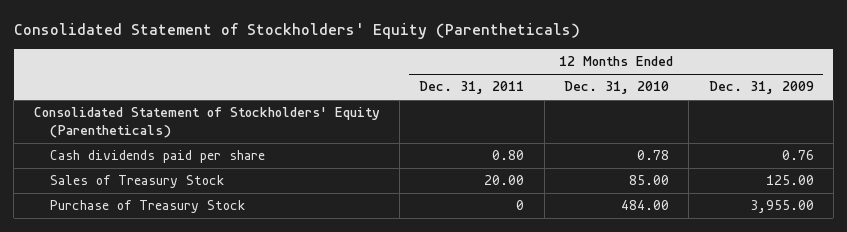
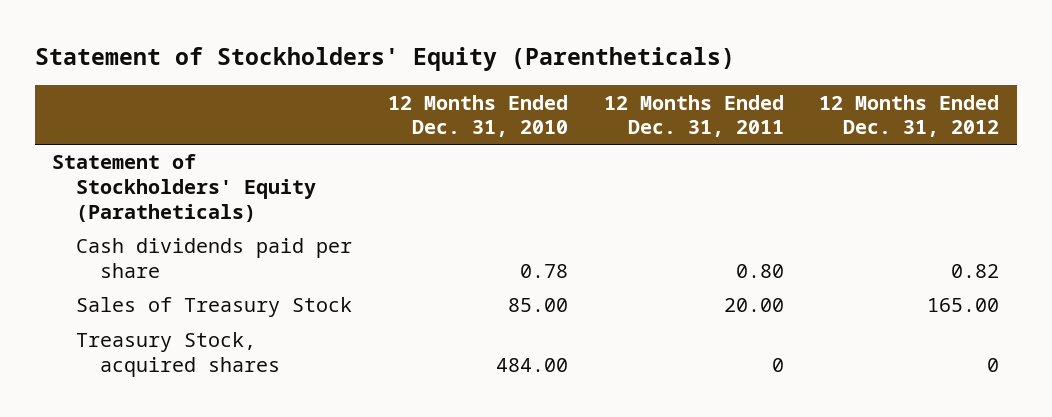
- Consolidated Statement of Stockholders' Equity (Parentheticals)
+ Statement of Stockholders' Equity (Parentheticals)
- | 12 Months Ended Dec. 31, 2011 | 12 Months Ended Dec. 31, 2010 | 12 Months Ended Dec. 31, 2009
+ | 12 Months Ended Dec. 31, 2010 | 12 Months Ended Dec. 31, 2011 | 12 Months Ended Dec. 31, 2012
- Consolidated Statement of Stockholders' Equity (Parentheticals)
+ Statement of Stockholders' Equity (Paratheticals)
- Purchase of Treasury Stock | 0 | 484.00 | 3,955.00
+ Treasury Stock, acquired shares | 484.00 | 0 | 0

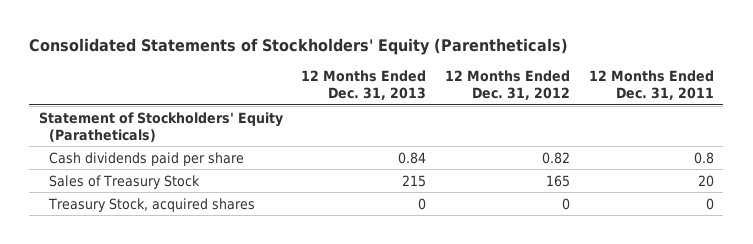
- Statement of Stockholders' Equity (Parentheticals)
+ Consolidated Statements of Stockholders' Equity (Parentheticals)
- | 12 Months Ended Dec. 31, 2010 | 12 Months Ended Dec. 31, 2011 | 12 Months Ended Dec. 31, 2012
+ | 12 Months Ended Dec. 31, 2013 | 12 Months Ended Dec. 31, 2012 | 12 Months Ended Dec. 31, 2011
- Cash dividends paid per share | 0.78 | 0.80 | 0.82
- Sales of Treasury Stock | 85.00 | 20.00 | 165.00
+ Cash dividends paid per share | 0.84 | 0.82 | 0.8
+ Sales of Treasury Stock | 215 | 165 | 20

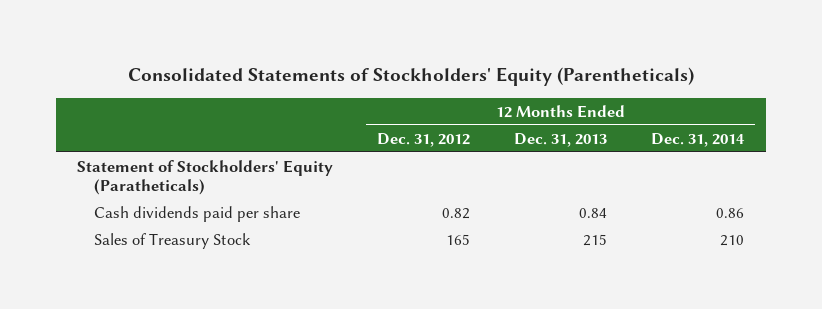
- | 12 Months Ended Dec. 31, 2013 | 12 Months Ended Dec. 31, 2012 | 12 Months Ended Dec. 31, 2011
+ | 12 Months Ended Dec. 31, 2012 | 12 Months Ended Dec. 31, 2013 | 12 Months Ended Dec. 31, 2014
- Treasury Stock, acquired shares | 0 | 0 | 0

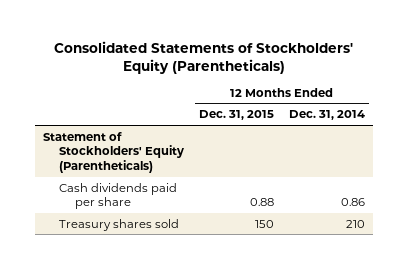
- | 12 Months Ended Dec. 31, 2012 | 12 Months Ended Dec. 31, 2013 | 12 Months Ended Dec. 31, 2014
+ | 12 Months Ended Dec. 31, 2015 | 12 Months Ended Dec. 31, 2014
- Statement of Stockholders' Equity (Paratheticals)
+ Statement of Stockholders' Equity (Parentheticals)
- Sales of Treasury Stock | 165 | 215 | 210
+ Treasury shares sold | 150 | 210

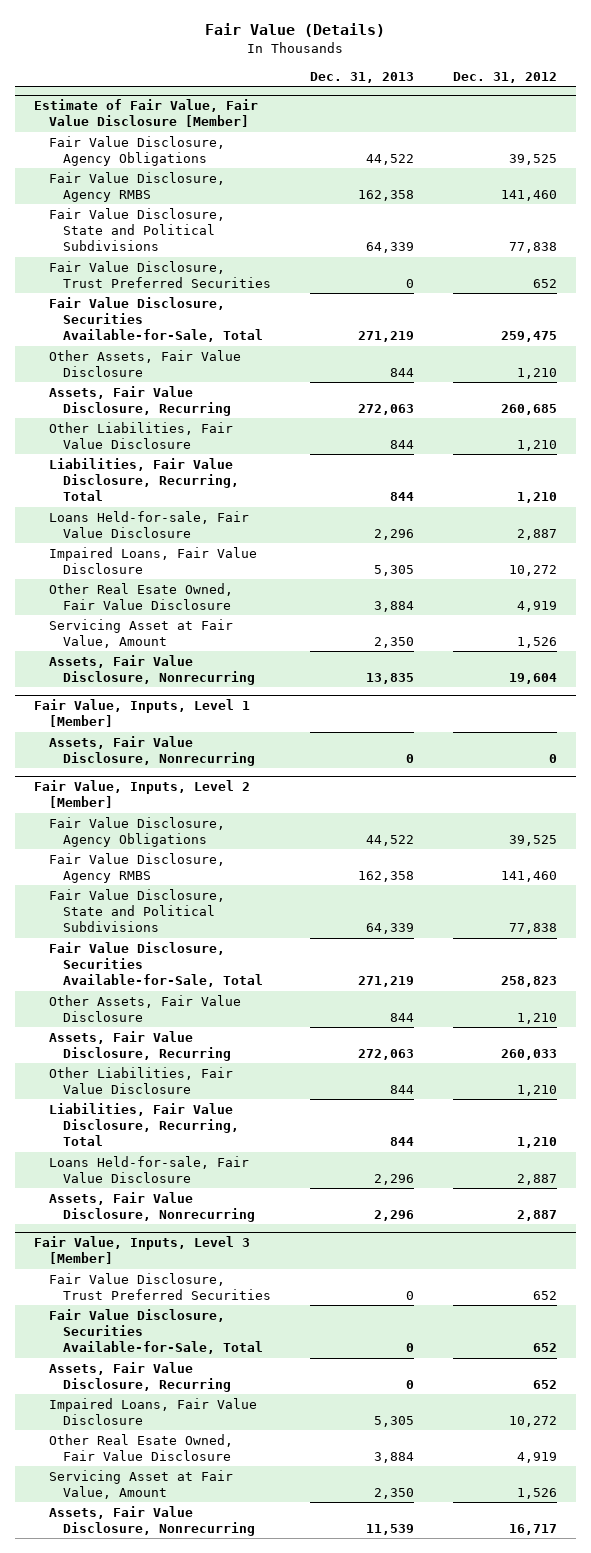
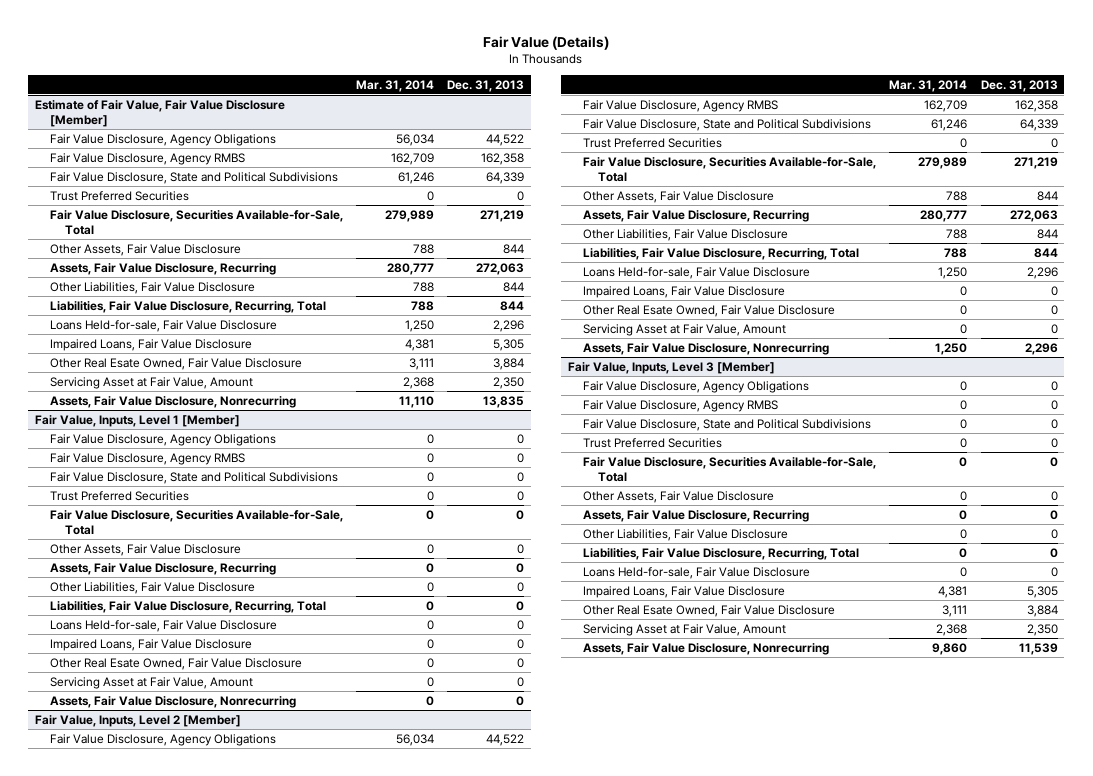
- | Dec. 31, 2013 | Dec. 31, 2012
+ | Mar. 31, 2014 | Dec. 31, 2013
@ Estimate of Fair Value, Fair Value Disclosure [Member]
- Fair Value Disclosure, Trust Preferred Securities | 0 | 652
+ Trust Preferred Securities | 0 | 0
@ Fair Value, Inputs, Level 1 [Member]
+ Fair Value Disclosure, Agency Obligations | 0 | 0
+ Fair Value Disclosure, Agency RMBS | 0 | 0
+ Fair Value Disclosure, State and Political Subdivisions | 0 | 0
+ Trust Preferred Securities | 0 | 0
+ Fair Value Disclosure, Securities Available-for-Sale, Total | 0 | 0
+ Other Assets, Fair Value Disclosure | 0 | 0
+ Assets, Fair Value Disclosure, Recurring | 0 | 0
+ Other Liabilities, Fair Value Disclosure | 0 | 0
+ Liabilities, Fair Value Disclosure, Recurring, Total | 0 | 0
+ Loans Held-for-sale, Fair Value Disclosure | 0 | 0
+ Impaired Loans, Fair Value Disclosure | 0 | 0
+ Other Real Esate Owned, Fair Value Disclosure | 0 | 0
+ Servicing Asset at Fair Value, Amount | 0 | 0
@ Fair Value, Inputs, Level 2 [Member]
+ Trust Preferred Securities | 0 | 0
+ Impaired Loans, Fair Value Disclosure | 0 | 0
+ Other Real Esate Owned, Fair Value Disclosure | 0 | 0
+ Servicing Asset at Fair Value, Amount | 0 | 0
@ Fair Value, Inputs, Level 3 [Member]
- Fair Value Disclosure, Trust Preferred Securities | 0 | 652
+ Fair Value Disclosure, Agency Obligations | 0 | 0
+ Fair Value Disclosure, Agency RMBS | 0 | 0
+ Fair Value Disclosure, State and Political Subdivisions | 0 | 0
+ Trust Preferred Securities | 0 | 0
+ Other Assets, Fair Value Disclosure | 0 | 0
+ Other Liabilities, Fair Value Disclosure | 0 | 0
+ Liabilities, Fair Value Disclosure, Recurring, Total | 0 | 0
+ Loans Held-for-sale, Fair Value Disclosure | 0 | 0

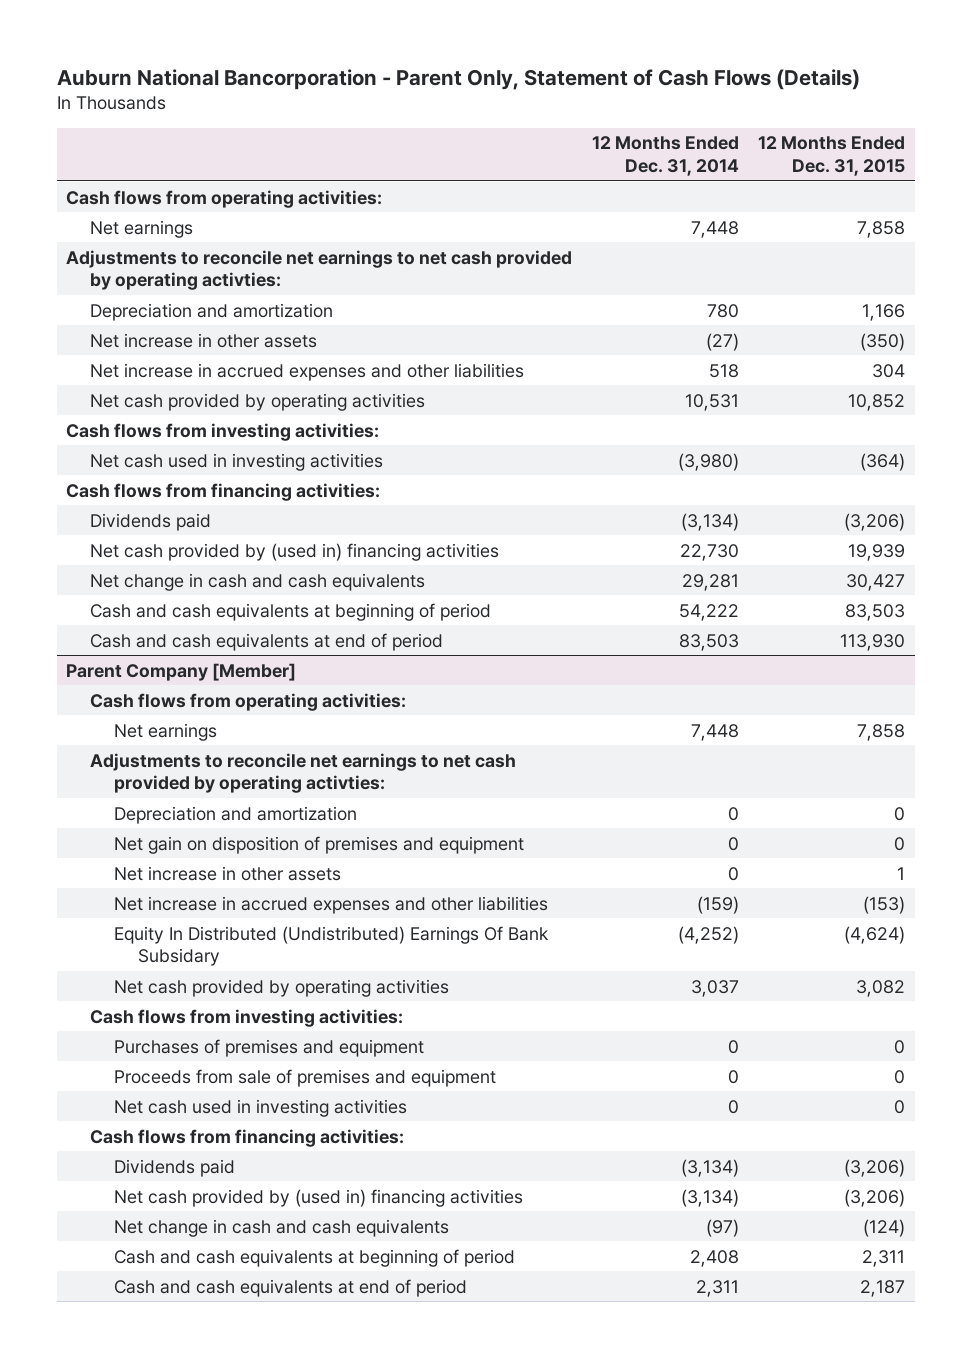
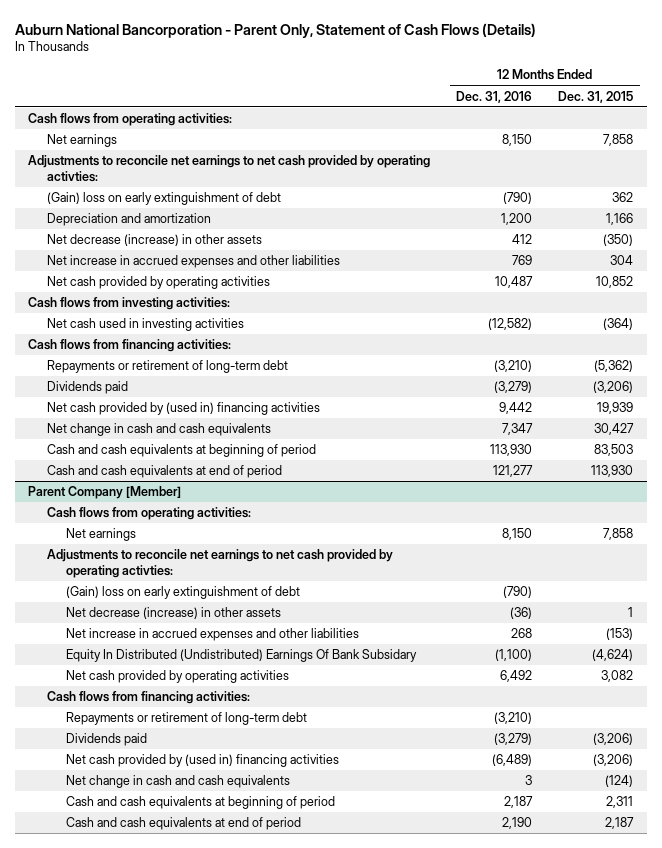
- | 12 Months Ended Dec. 31, 2014 | 12 Months Ended Dec. 31, 2015
+ | 12 Months Ended Dec. 31, 2016 | 12 Months Ended Dec. 31, 2015
+ (Gain) loss on early extinguishment of debt | (790) | 362
- Net increase in other assets | (27) | (350)
+ Net decrease (increase) in other assets | 412 | (350)
+ Repayments or retirement of long-term debt | (3,210) | (5,362)
@ Parent Company [Member]
- Depreciation and amortization | 0 | 0
- Net gain on disposition of premises and equipment | 0 | 0
- Net increase in other assets | 0 | 1
+ (Gain) loss on early extinguishment of debt | (790) |
+ Net decrease (increase) in other assets | (36) | 1
- Cash flows from investing activities:
- Purchases of premises and equipment | 0 | 0
- Proceeds from sale of premises and equipment | 0 | 0
- Net cash used in investing activities | 0 | 0
+ Repayments or retirement of long-term debt | (3,210) |

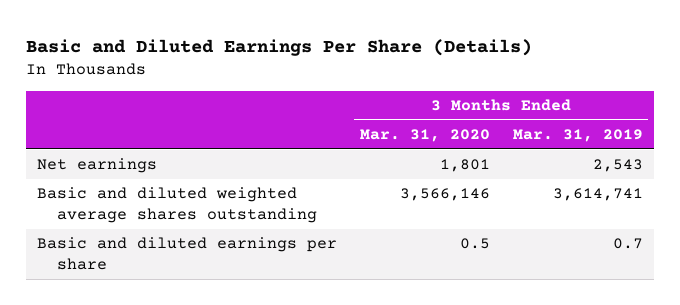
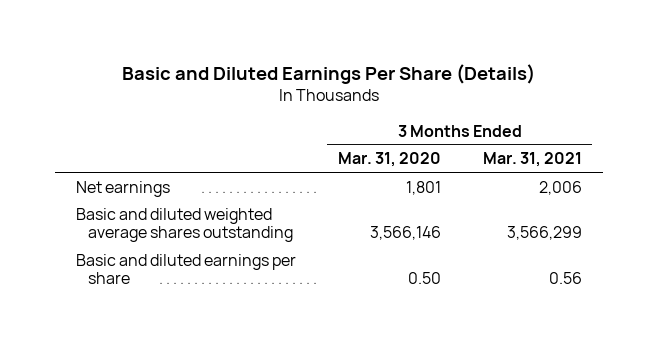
- | 3 Months Ended Mar. 31, 2020 | 3 Months Ended Mar. 31, 2019
+ | 3 Months Ended Mar. 31, 2020 | 3 Months Ended Mar. 31, 2021
- Basic and diluted earnings per share | 0.5 | 0.7
+ Basic and diluted earnings per share | 0.50 | 0.56

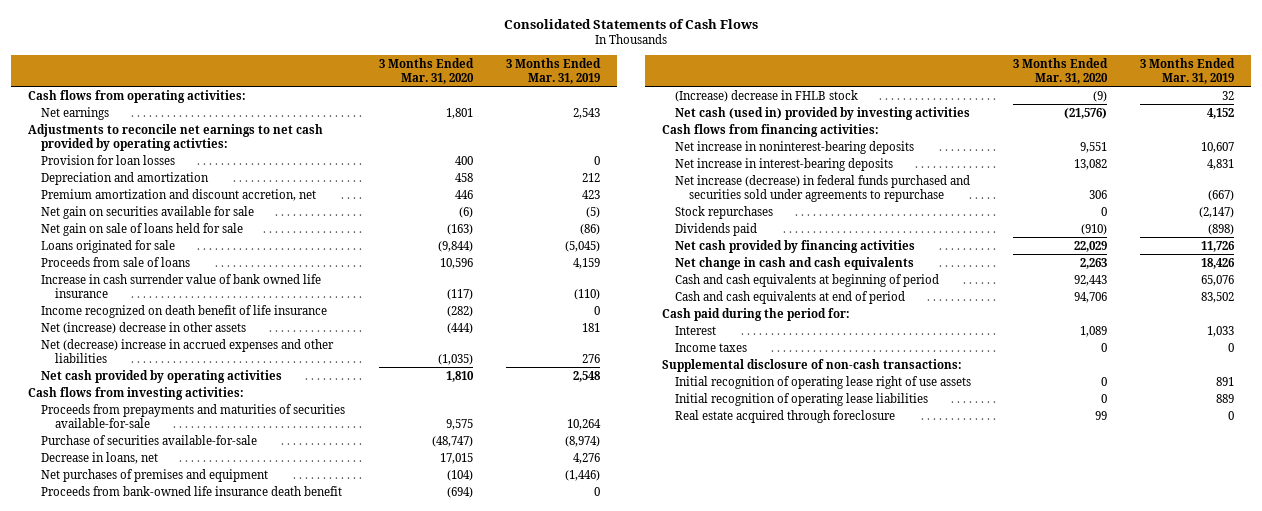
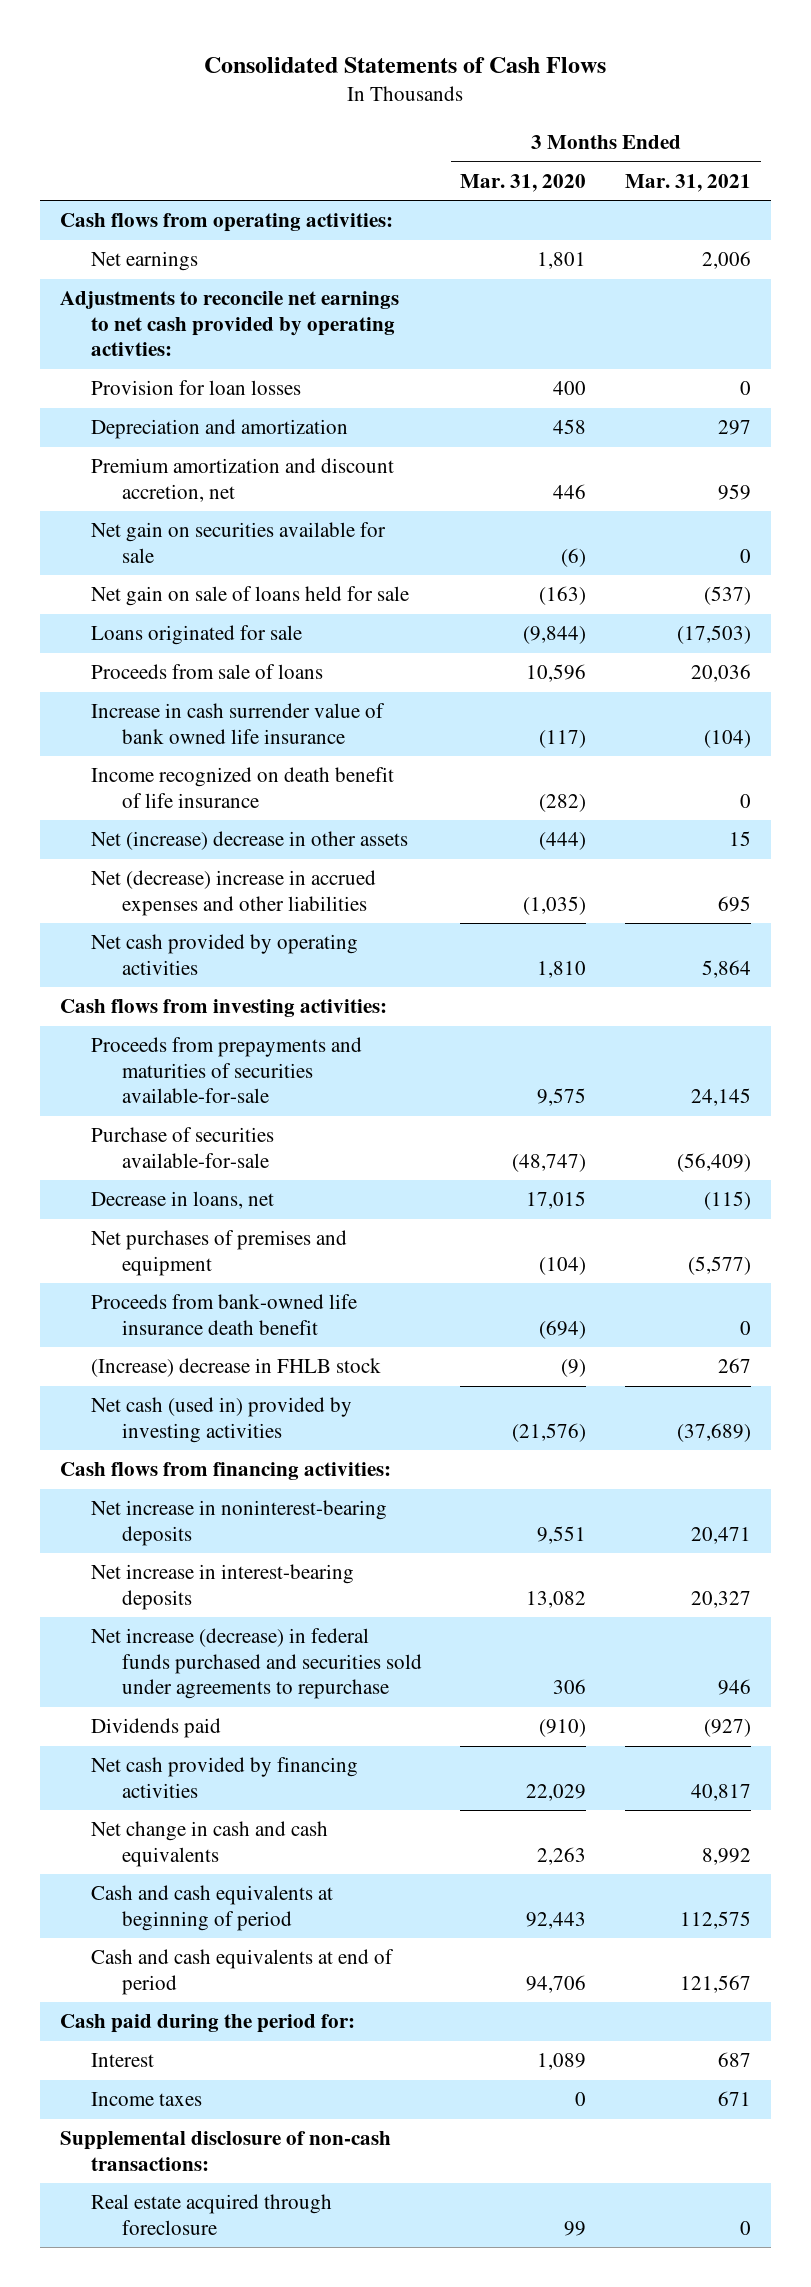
- | 3 Months Ended Mar. 31, 2020 | 3 Months Ended Mar. 31, 2019
+ | 3 Months Ended Mar. 31, 2020 | 3 Months Ended Mar. 31, 2021
- Stock repurchases | 0 | (2,147)
- Initial recognition of operating lease right of use assets | 0 | 891
- Initial recognition of operating lease liabilities | 0 | 889

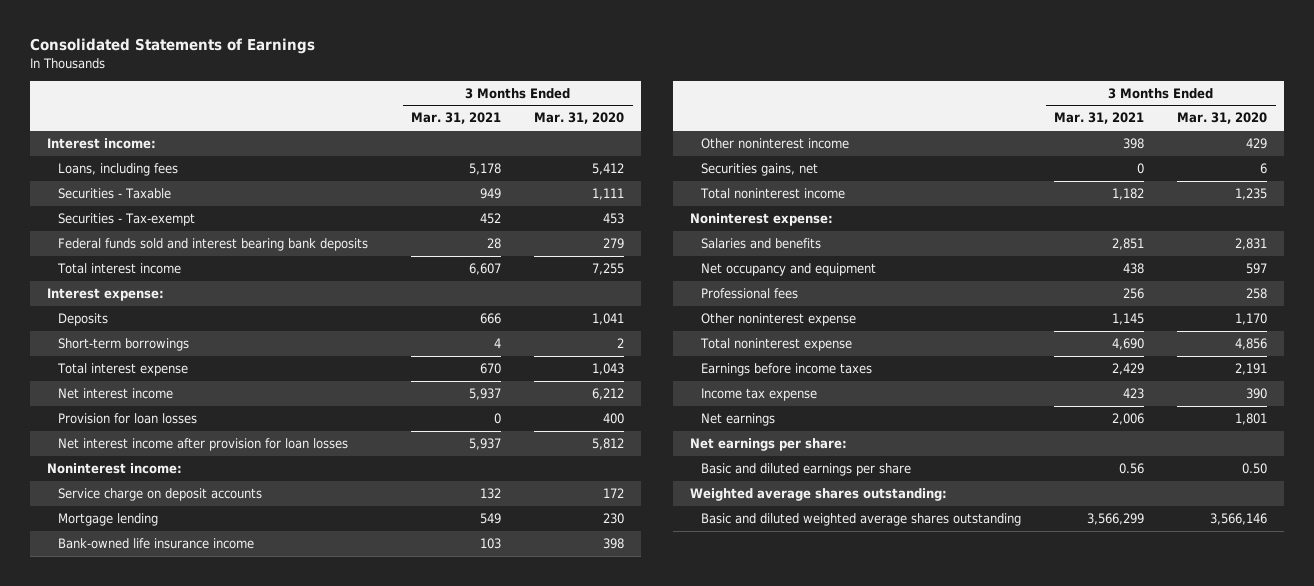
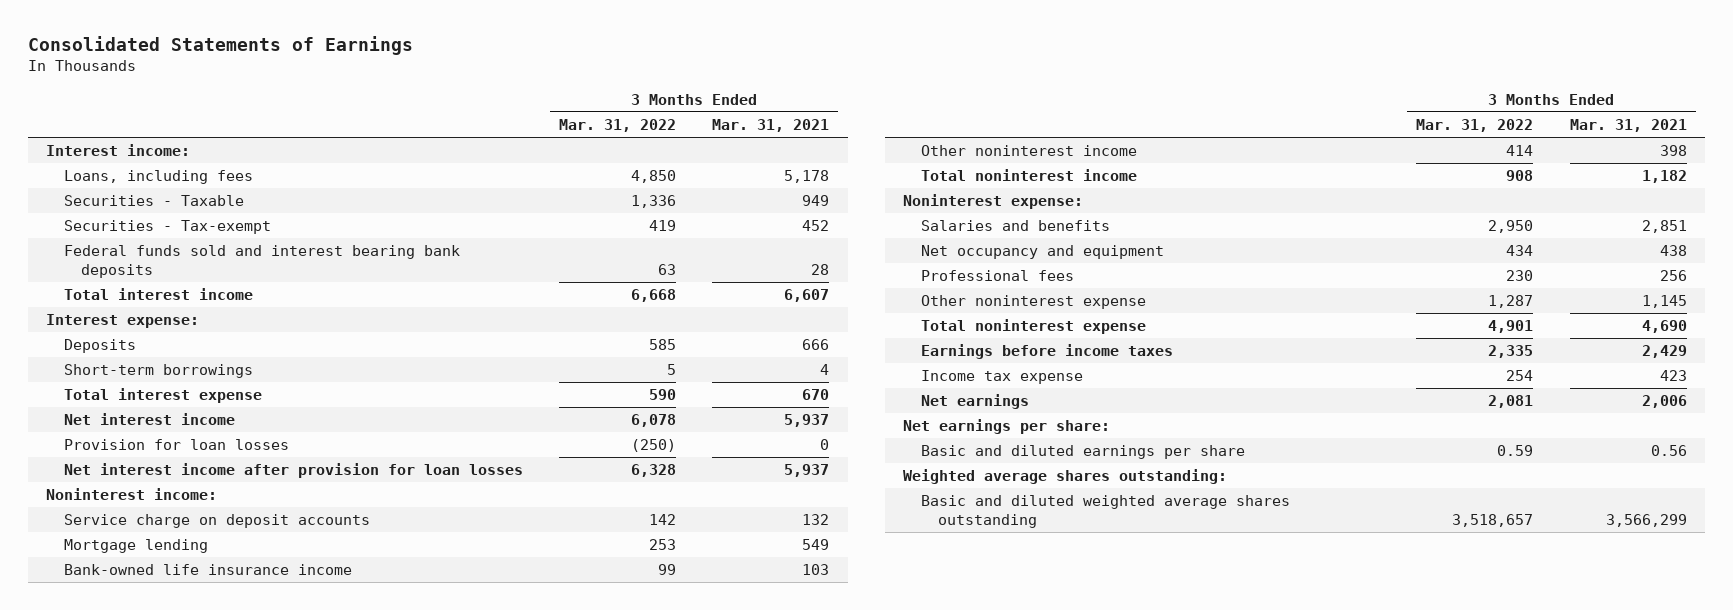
- | 3 Months Ended Mar. 31, 2021 | 3 Months Ended Mar. 31, 2020
+ | 3 Months Ended Mar. 31, 2022 | 3 Months Ended Mar. 31, 2021
- Securities gains, net | 0 | 6

